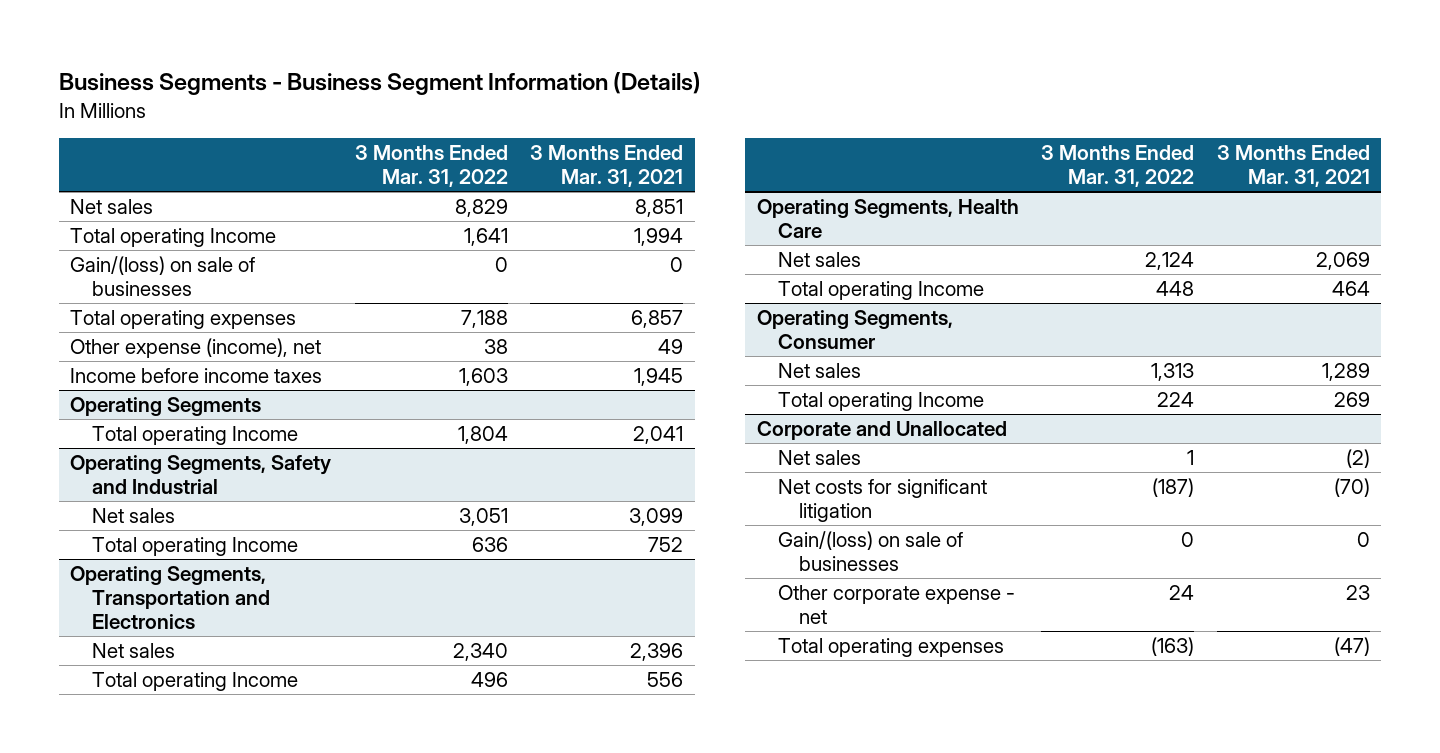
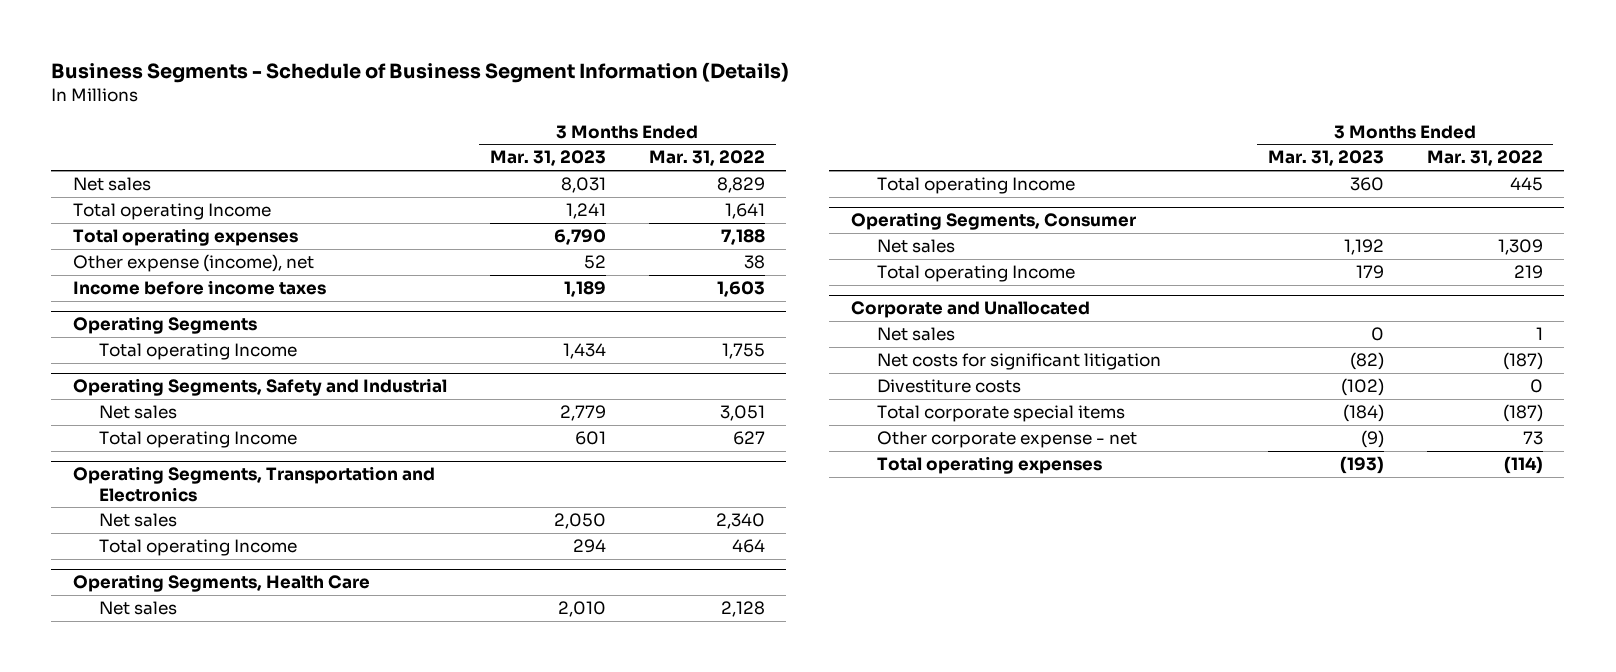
- Business Segments - Business Segment Information (Details)
+ Business Segments - Schedule of Business Segment Information (Details)
- | 3 Months Ended Mar. 31, 2022 | 3 Months Ended Mar. 31, 2021
+ | 3 Months Ended Mar. 31, 2023 | 3 Months Ended Mar. 31, 2022
- Gain/(loss) on sale of businesses | 0 | 0
@ Operating Segments
- Total operating Income | 1,804 | 2,041
+ Total operating Income | 1,434 | 1,755
@ Operating Segments, Safety and Industrial
- Total operating Income | 636 | 752
+ Total operating Income | 601 | 627
@ Operating Segments, Transportation and Electronics
- Total operating Income | 496 | 556
+ Total operating Income | 294 | 464
@ Operating Segments, Health Care
- Net sales | 2,124 | 2,069
- Total operating Income | 448 | 464
+ Net sales | 2,010 | 2,128
+ Total operating Income | 360 | 445
@ Operating Segments, Consumer
- Net sales | 1,313 | 1,289
- Total operating Income | 224 | 269
+ Net sales | 1,192 | 1,309
+ Total operating Income | 179 | 219
@ Corporate and Unallocated
- Gain/(loss) on sale of businesses | 0 | 0
- Other corporate expense - net | 24 | 23
- Total operating expenses | (163) | (47)
+ Divestiture costs | (102) | 0
+ Total corporate special items | (184) | (187)
+ Other corporate expense - net | (9) | 73
+ Total operating expenses | (193) | (114)

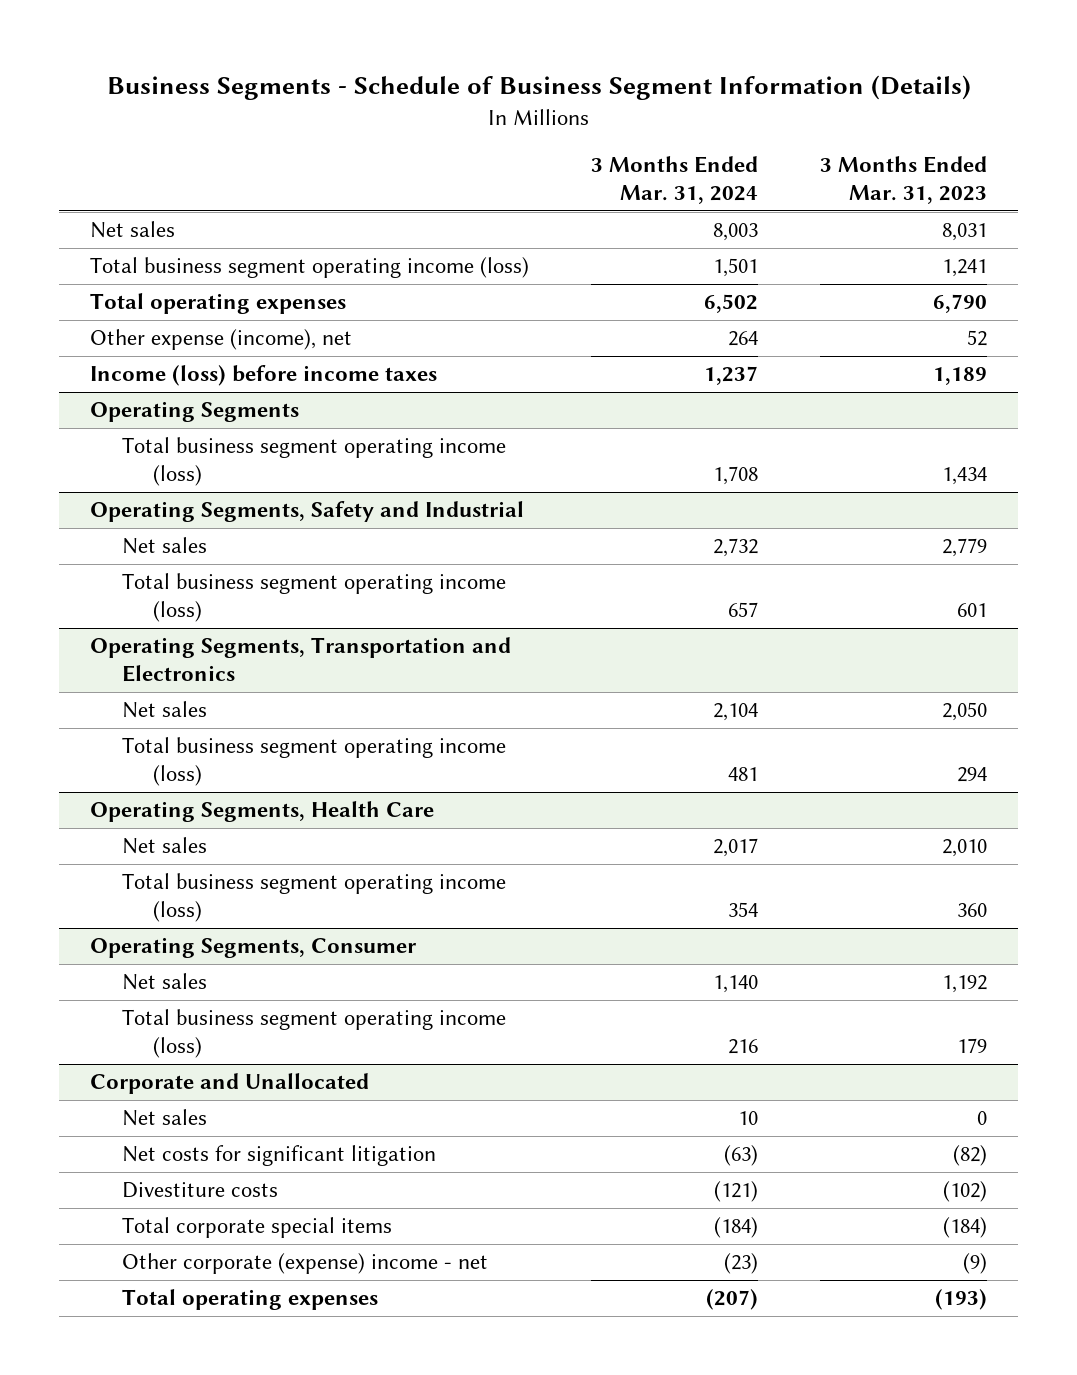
- | 3 Months Ended Mar. 31, 2023 | 3 Months Ended Mar. 31, 2022
+ | 3 Months Ended Mar. 31, 2024 | 3 Months Ended Mar. 31, 2023
- Total operating Income | 1,241 | 1,641
+ Total business segment operating income (loss) | 1,501 | 1,241
- Income before income taxes | 1,189 | 1,603
+ Income (loss) before income taxes | 1,237 | 1,189
@ Operating Segments
- Total operating Income | 1,434 | 1,755
+ Total business segment operating income (loss) | 1,708 | 1,434
@ Operating Segments, Safety and Industrial
- Total operating Income | 601 | 627
+ Total business segment operating income (loss) | 657 | 601
@ Operating Segments, Transportation and Electronics
- Total operating Income | 294 | 464
+ Total business segment operating income (loss) | 481 | 294
@ Operating Segments, Health Care
- Total operating Income | 360 | 445
+ Total business segment operating income (loss) | 354 | 360
@ Operating Segments, Consumer
- Total operating Income | 179 | 219
+ Total business segment operating income (loss) | 216 | 179
@ Corporate and Unallocated
- Other corporate expense - net | (9) | 73
+ Other corporate (expense) income - net | (23) | (9)

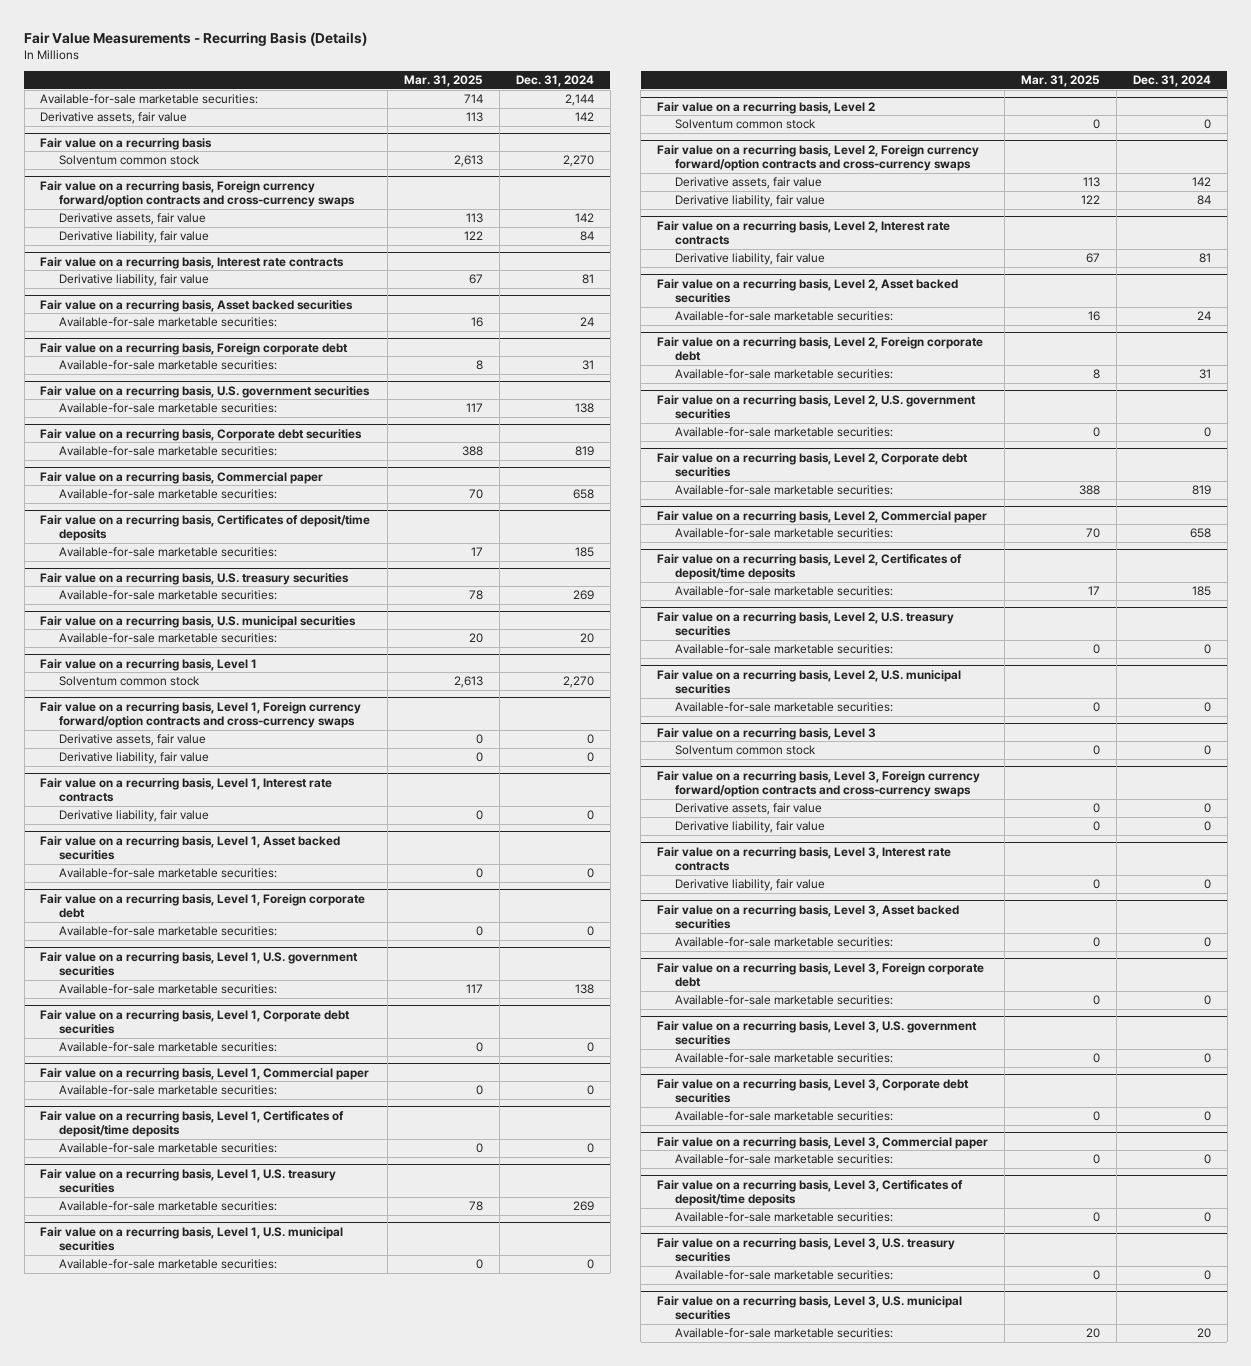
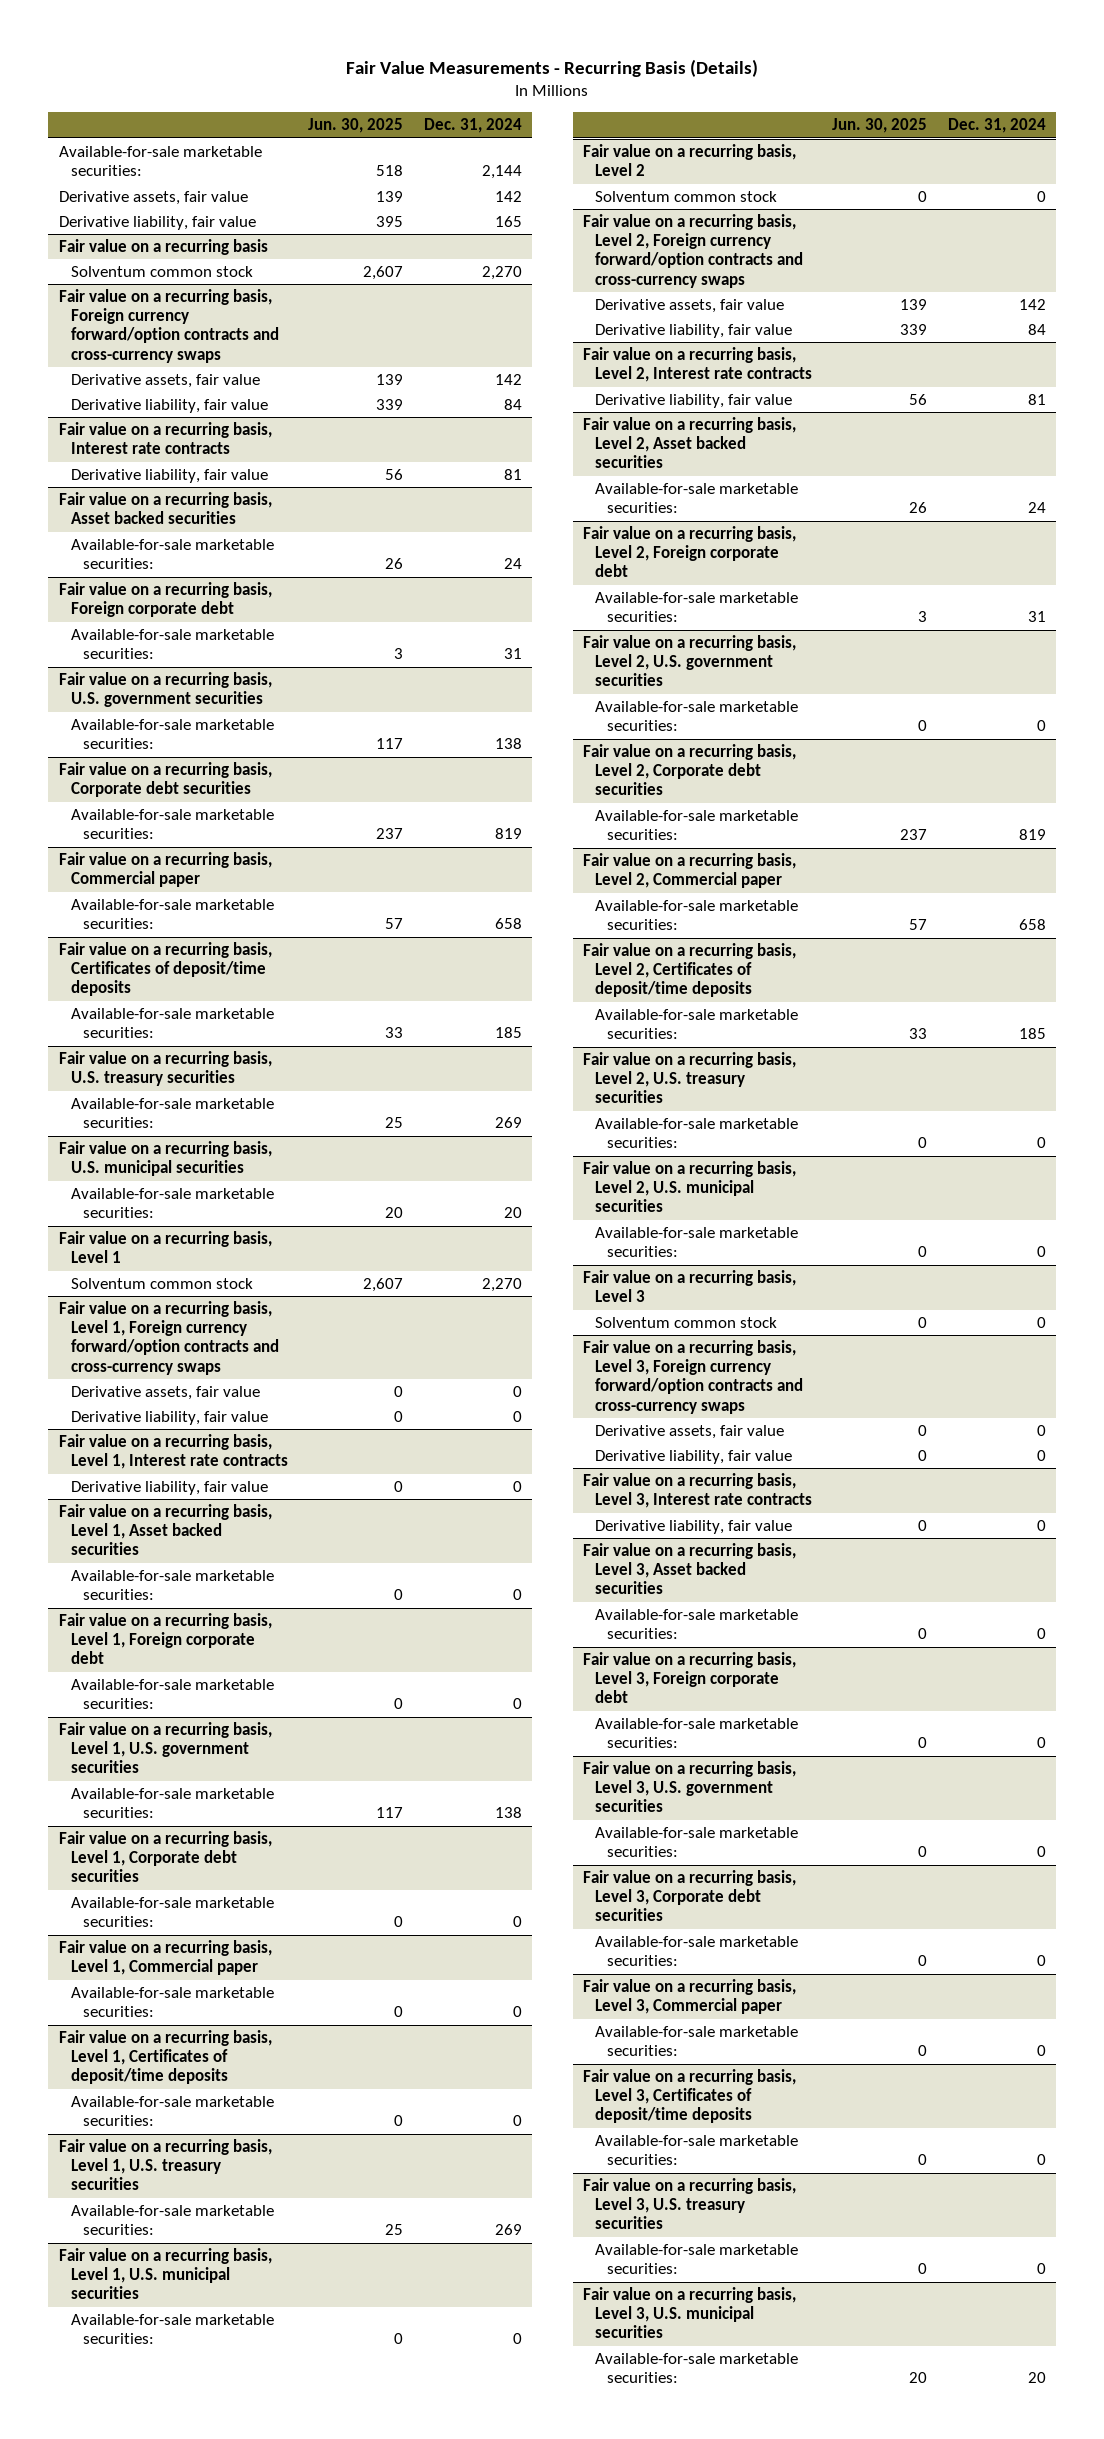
- | Mar. 31, 2025 | Dec. 31, 2024
+ | Jun. 30, 2025 | Dec. 31, 2024
+ Derivative liability, fair value | 395 | 165

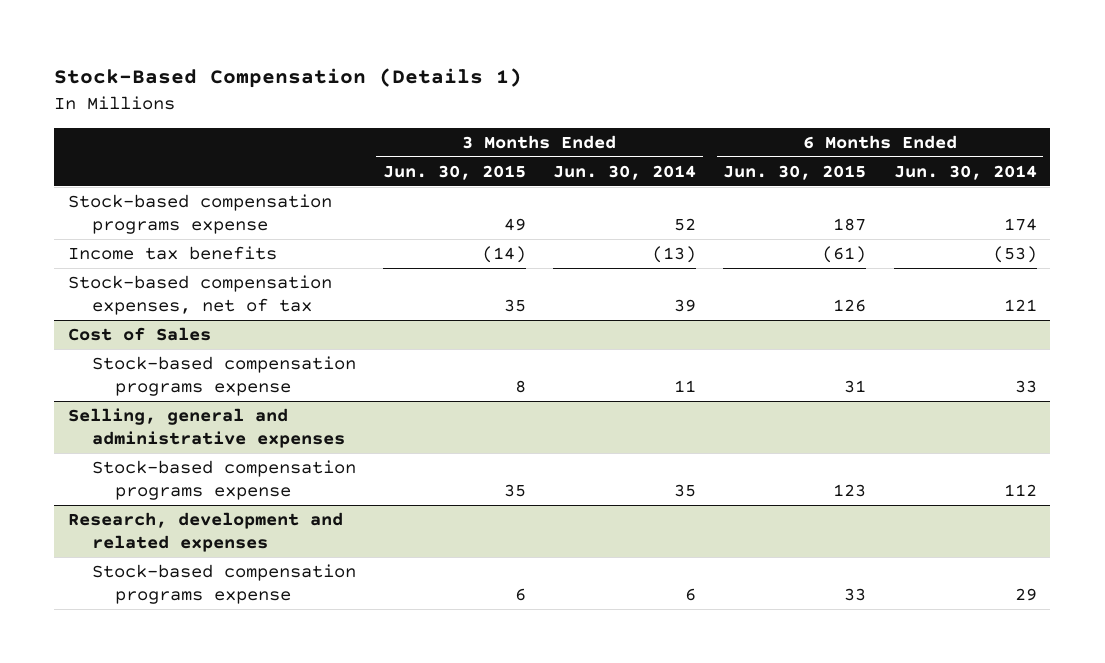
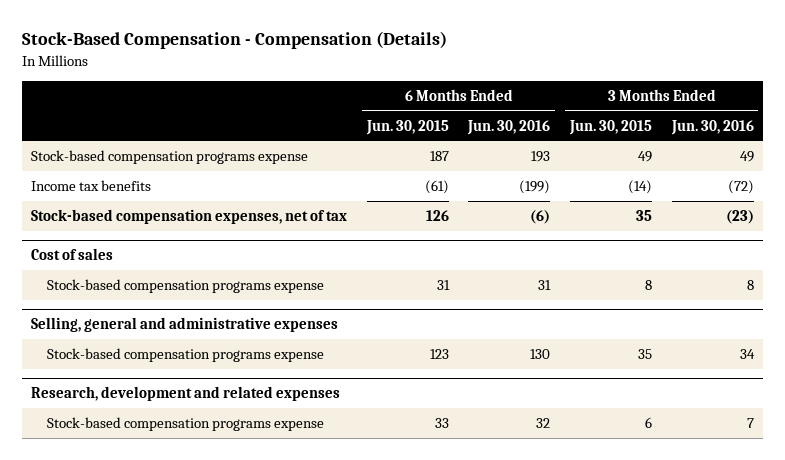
- Stock-Based Compensation (Details 1)
+ Stock-Based Compensation - Compensation (Details)
- | 3 Months Ended Jun. 30, 2015 | 3 Months Ended Jun. 30, 2014 | 6 Months Ended Jun. 30, 2015 | 6 Months Ended Jun. 30, 2014
+ | 6 Months Ended Jun. 30, 2015 | 6 Months Ended Jun. 30, 2016 | 3 Months Ended Jun. 30, 2015 | 3 Months Ended Jun. 30, 2016
- Cost of Sales
+ Cost of sales

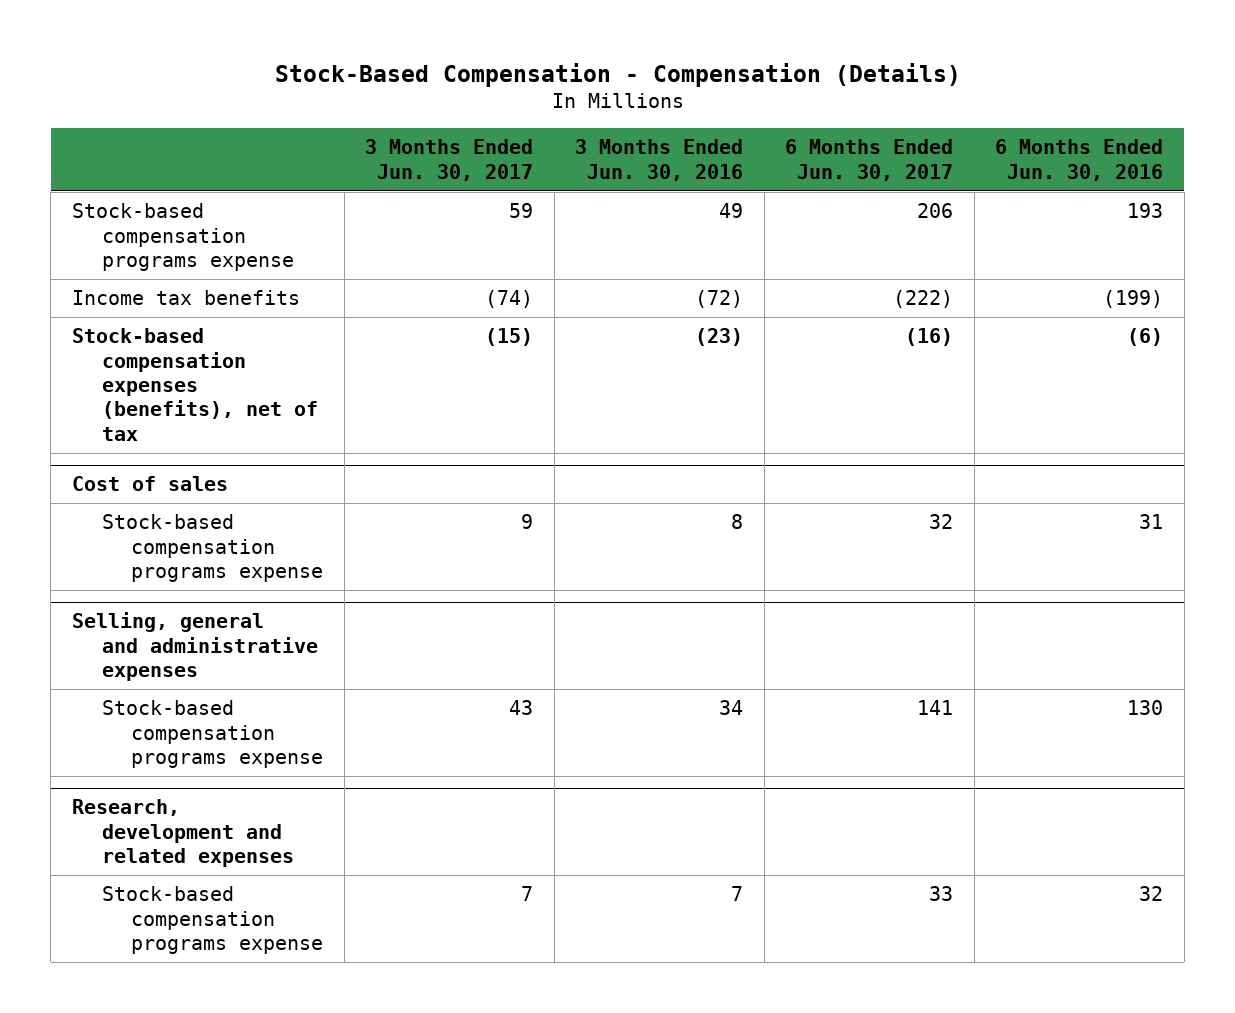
- | 6 Months Ended Jun. 30, 2015 | 6 Months Ended Jun. 30, 2016 | 3 Months Ended Jun. 30, 2015 | 3 Months Ended Jun. 30, 2016
+ | 3 Months Ended Jun. 30, 2017 | 3 Months Ended Jun. 30, 2016 | 6 Months Ended Jun. 30, 2017 | 6 Months Ended Jun. 30, 2016
- Stock-based compensation expenses, net of tax | 126 | (6) | 35 | (23)
+ Stock-based compensation expenses (benefits), net of tax | (15) | (23) | (16) | (6)

